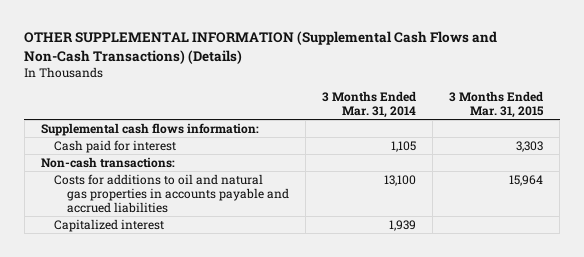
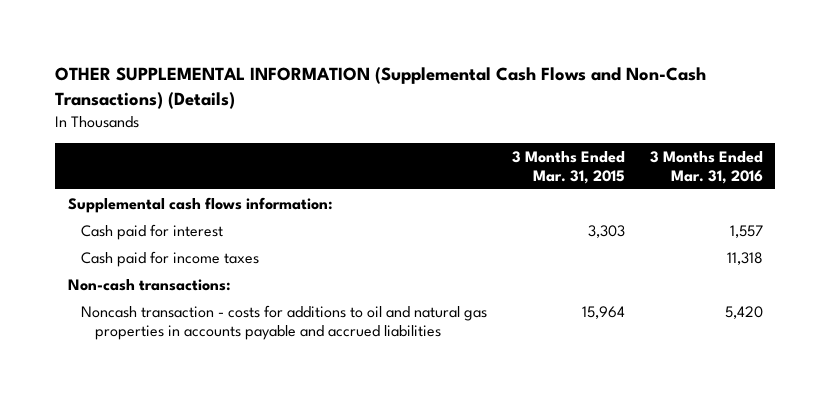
- | 3 Months Ended Mar. 31, 2014 | 3 Months Ended Mar. 31, 2015
+ | 3 Months Ended Mar. 31, 2015 | 3 Months Ended Mar. 31, 2016
+ Cash paid for income taxes | | 11,318
- Costs for additions to oil and natural gas properties in accounts payable and accrued liabilities | 13,100 | 15,964
- Capitalized interest | 1,939 |
+ Noncash transaction - costs for additions to oil and natural gas properties in accounts payable and accrued liabilities | 15,964 | 5,420

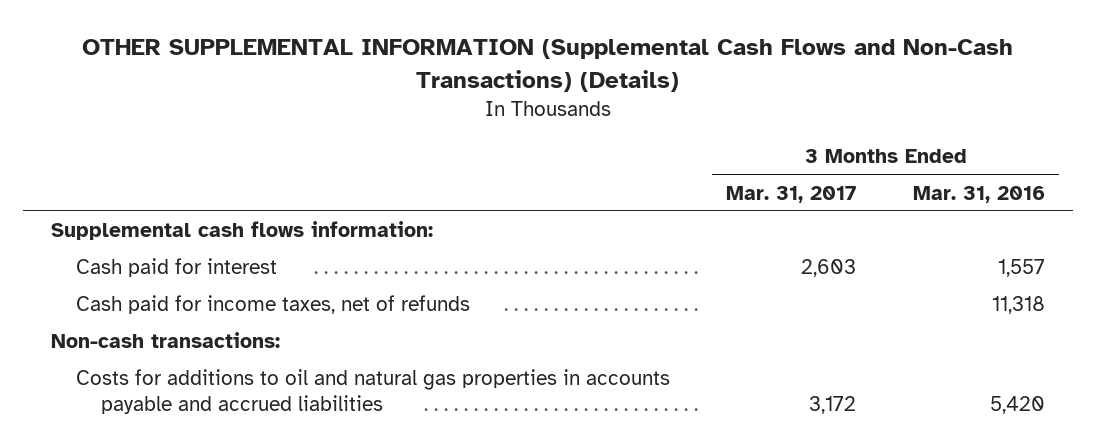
- | 3 Months Ended Mar. 31, 2015 | 3 Months Ended Mar. 31, 2016
+ | 3 Months Ended Mar. 31, 2017 | 3 Months Ended Mar. 31, 2016
- Cash paid for income taxes | | 11,318
+ Cash paid for income taxes, net of refunds | | 11,318
- Noncash transaction - costs for additions to oil and natural gas properties in accounts payable and accrued liabilities | 15,964 | 5,420
+ Costs for additions to oil and natural gas properties in accounts payable and accrued liabilities | 3,172 | 5,420

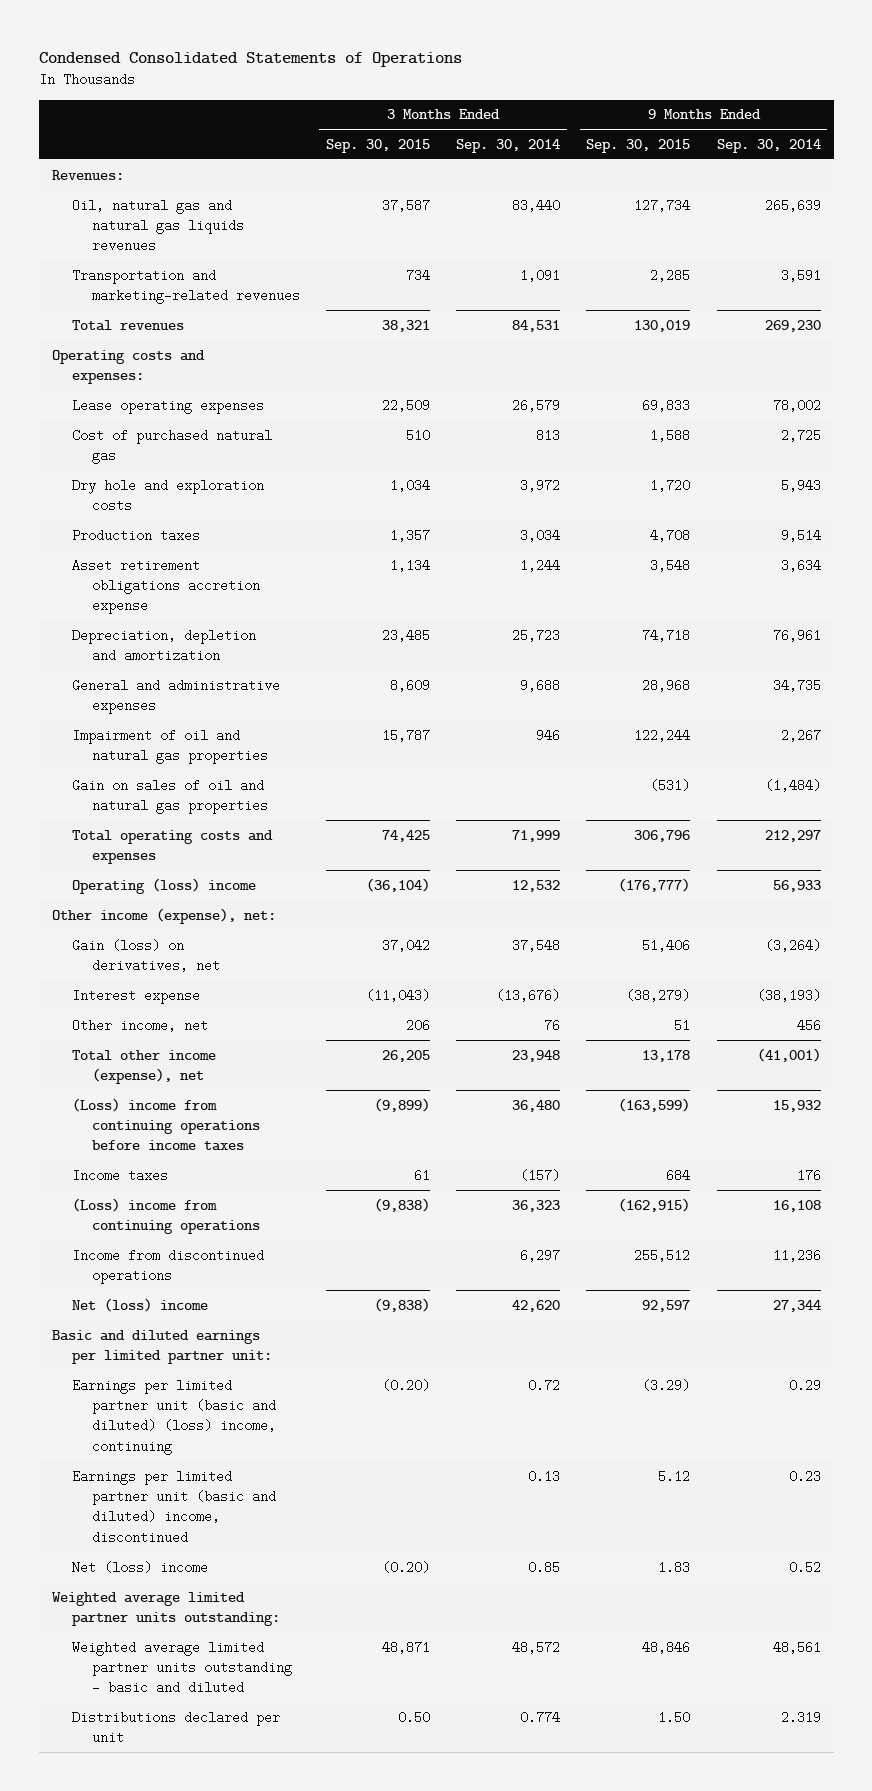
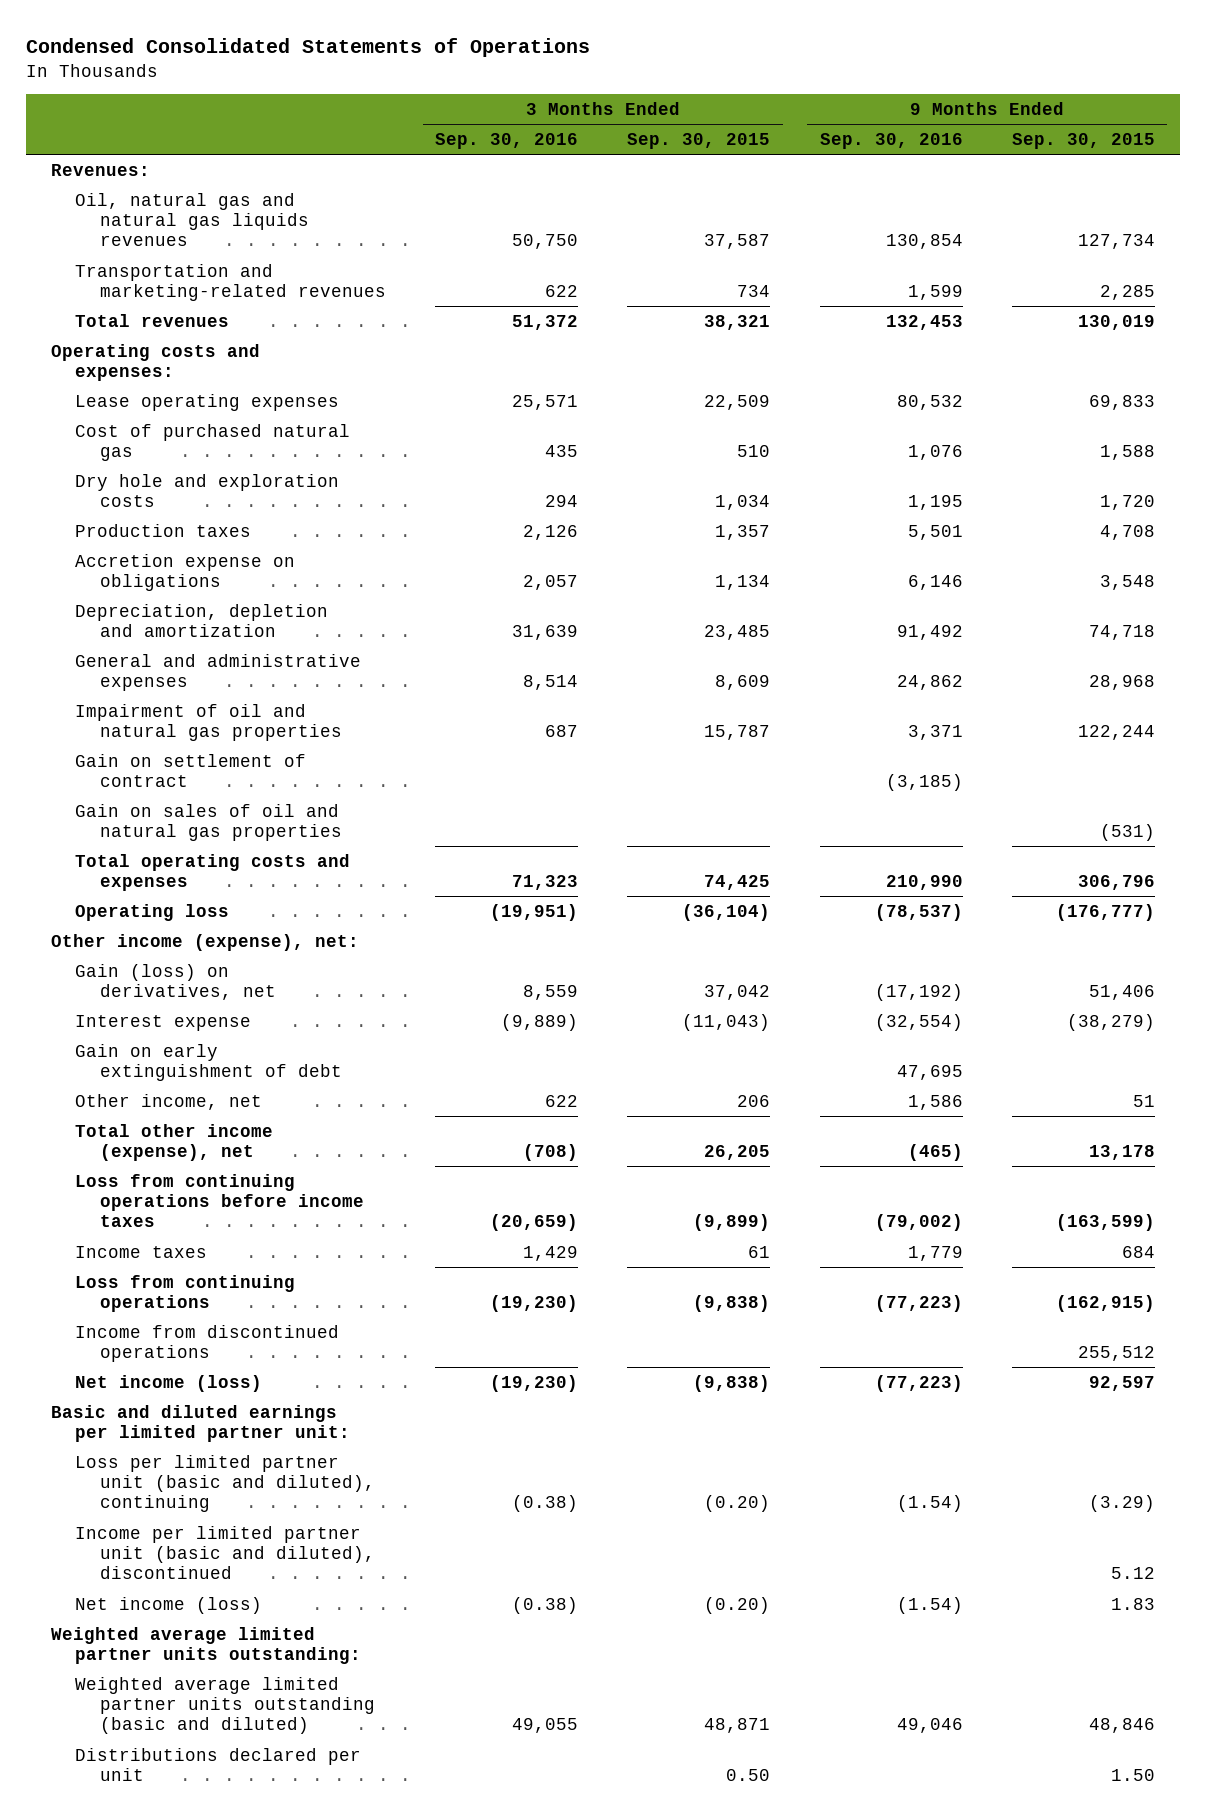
- | 3 Months Ended Sep. 30, 2015 | 3 Months Ended Sep. 30, 2014 | 9 Months Ended Sep. 30, 2015 | 9 Months Ended Sep. 30, 2014
+ | 3 Months Ended Sep. 30, 2016 | 3 Months Ended Sep. 30, 2015 | 9 Months Ended Sep. 30, 2016 | 9 Months Ended Sep. 30, 2015
- Asset retirement obligations accretion expense | 1,134 | 1,244 | 3,548 | 3,634
+ Accretion expense on obligations | 2,057 | 1,134 | 6,146 | 3,548
+ Gain on settlement of contract | | | (3,185) |
- Operating (loss) income | (36,104) | 12,532 | (176,777) | 56,933
+ Operating loss | (19,951) | (36,104) | (78,537) | (176,777)
+ Gain on early extinguishment of debt | | | 47,695 |
- (Loss) income from continuing operations before income taxes | (9,899) | 36,480 | (163,599) | 15,932
+ Loss from continuing operations before income taxes | (20,659) | (9,899) | (79,002) | (163,599)
- (Loss) income from continuing operations | (9,838) | 36,323 | (162,915) | 16,108
+ Loss from continuing operations | (19,230) | (9,838) | (77,223) | (162,915)
- Net (loss) income | (9,838) | 42,620 | 92,597 | 27,344
+ Net income (loss) | (19,230) | (9,838) | (77,223) | 92,597
- Earnings per limited partner unit (basic and diluted) (loss) income, continuing | (0.20) | 0.72 | (3.29) | 0.29
- Earnings per limited partner unit (basic and diluted) income, discontinued | | 0.13 | 5.12 | 0.23
- Net (loss) income | (0.20) | 0.85 | 1.83 | 0.52
+ Loss per limited partner unit (basic and diluted), continuing | (0.38) | (0.20) | (1.54) | (3.29)
+ Income per limited partner unit (basic and diluted), discontinued | | | | 5.12
+ Net income (loss) | (0.38) | (0.20) | (1.54) | 1.83
- Weighted average limited partner units outstanding - basic and diluted | 48,871 | 48,572 | 48,846 | 48,561
+ Weighted average limited partner units outstanding (basic and diluted) | 49,055 | 48,871 | 49,046 | 48,846

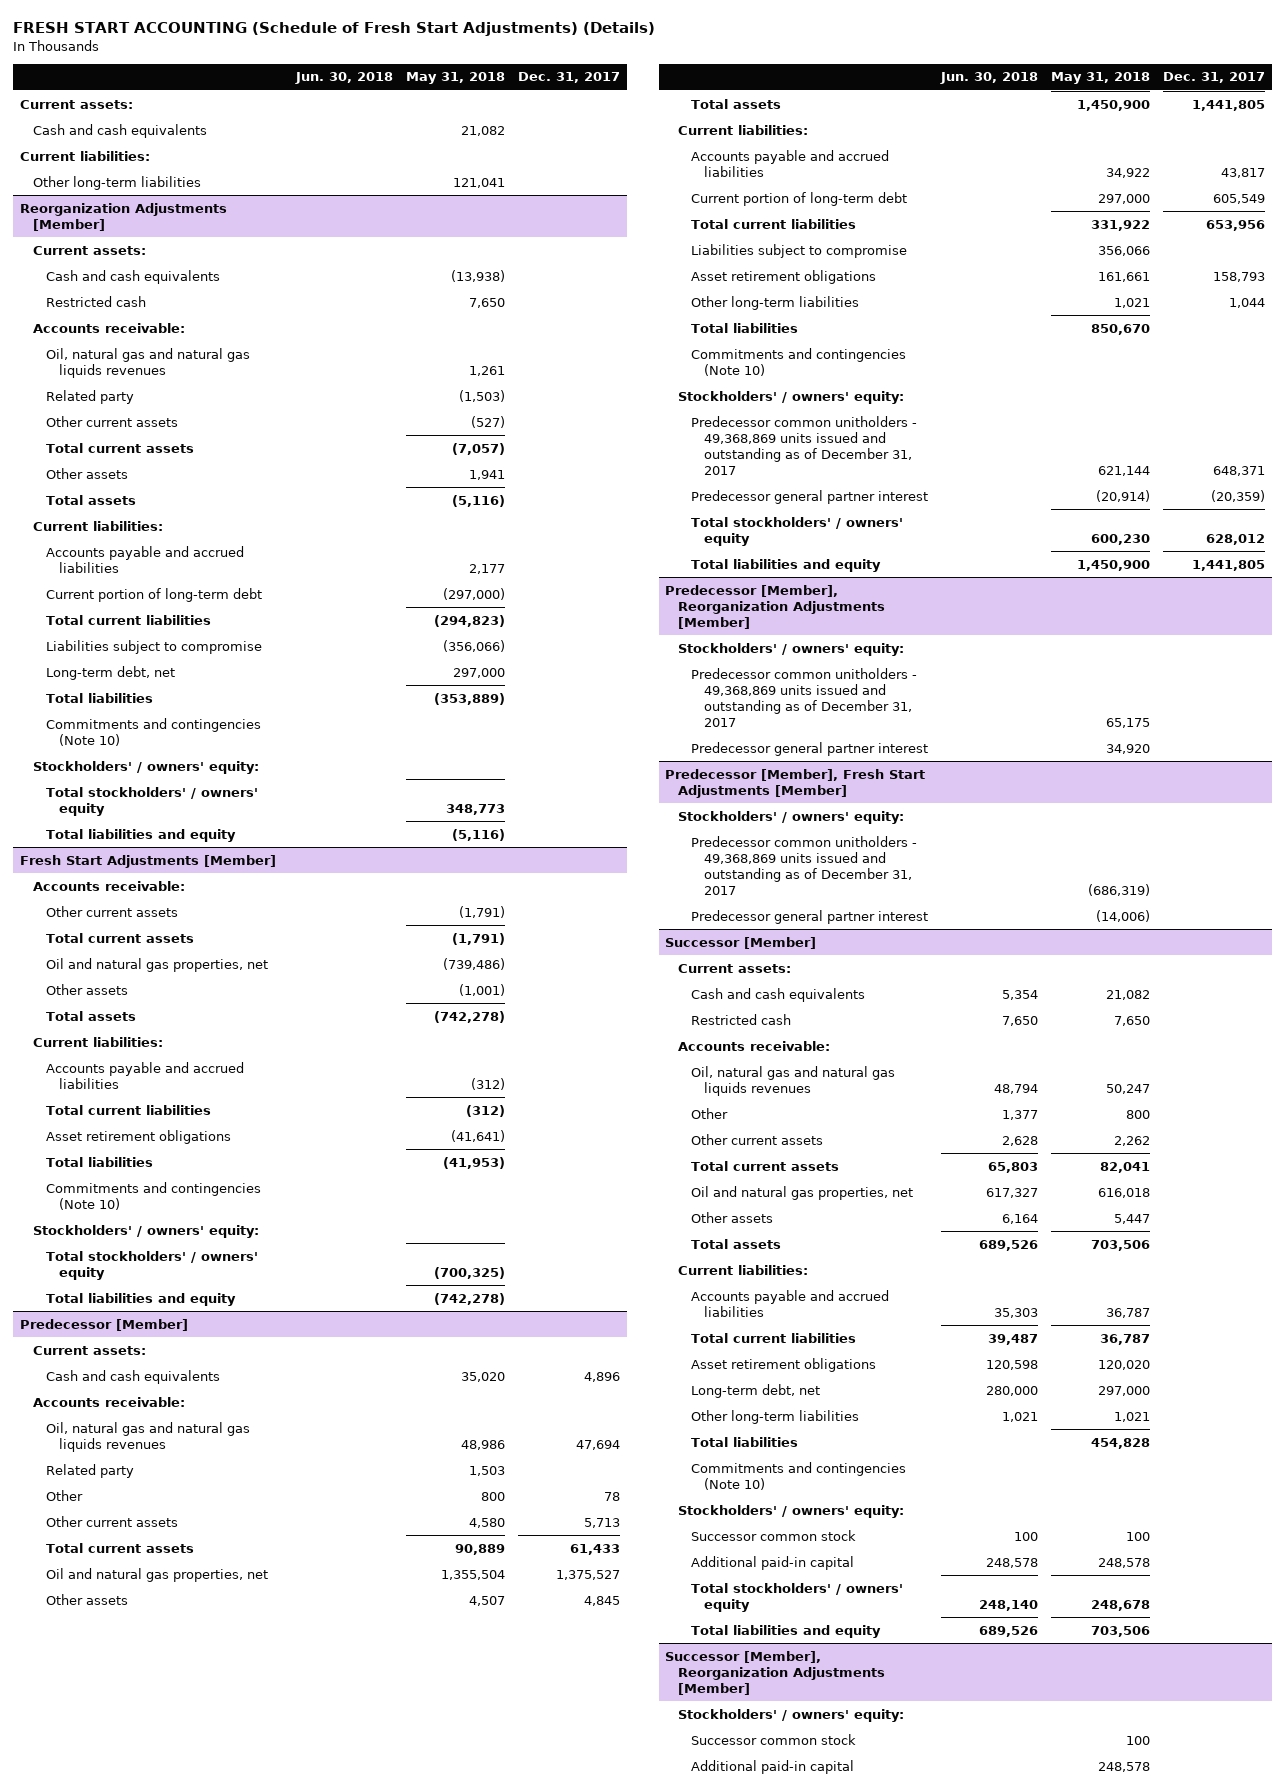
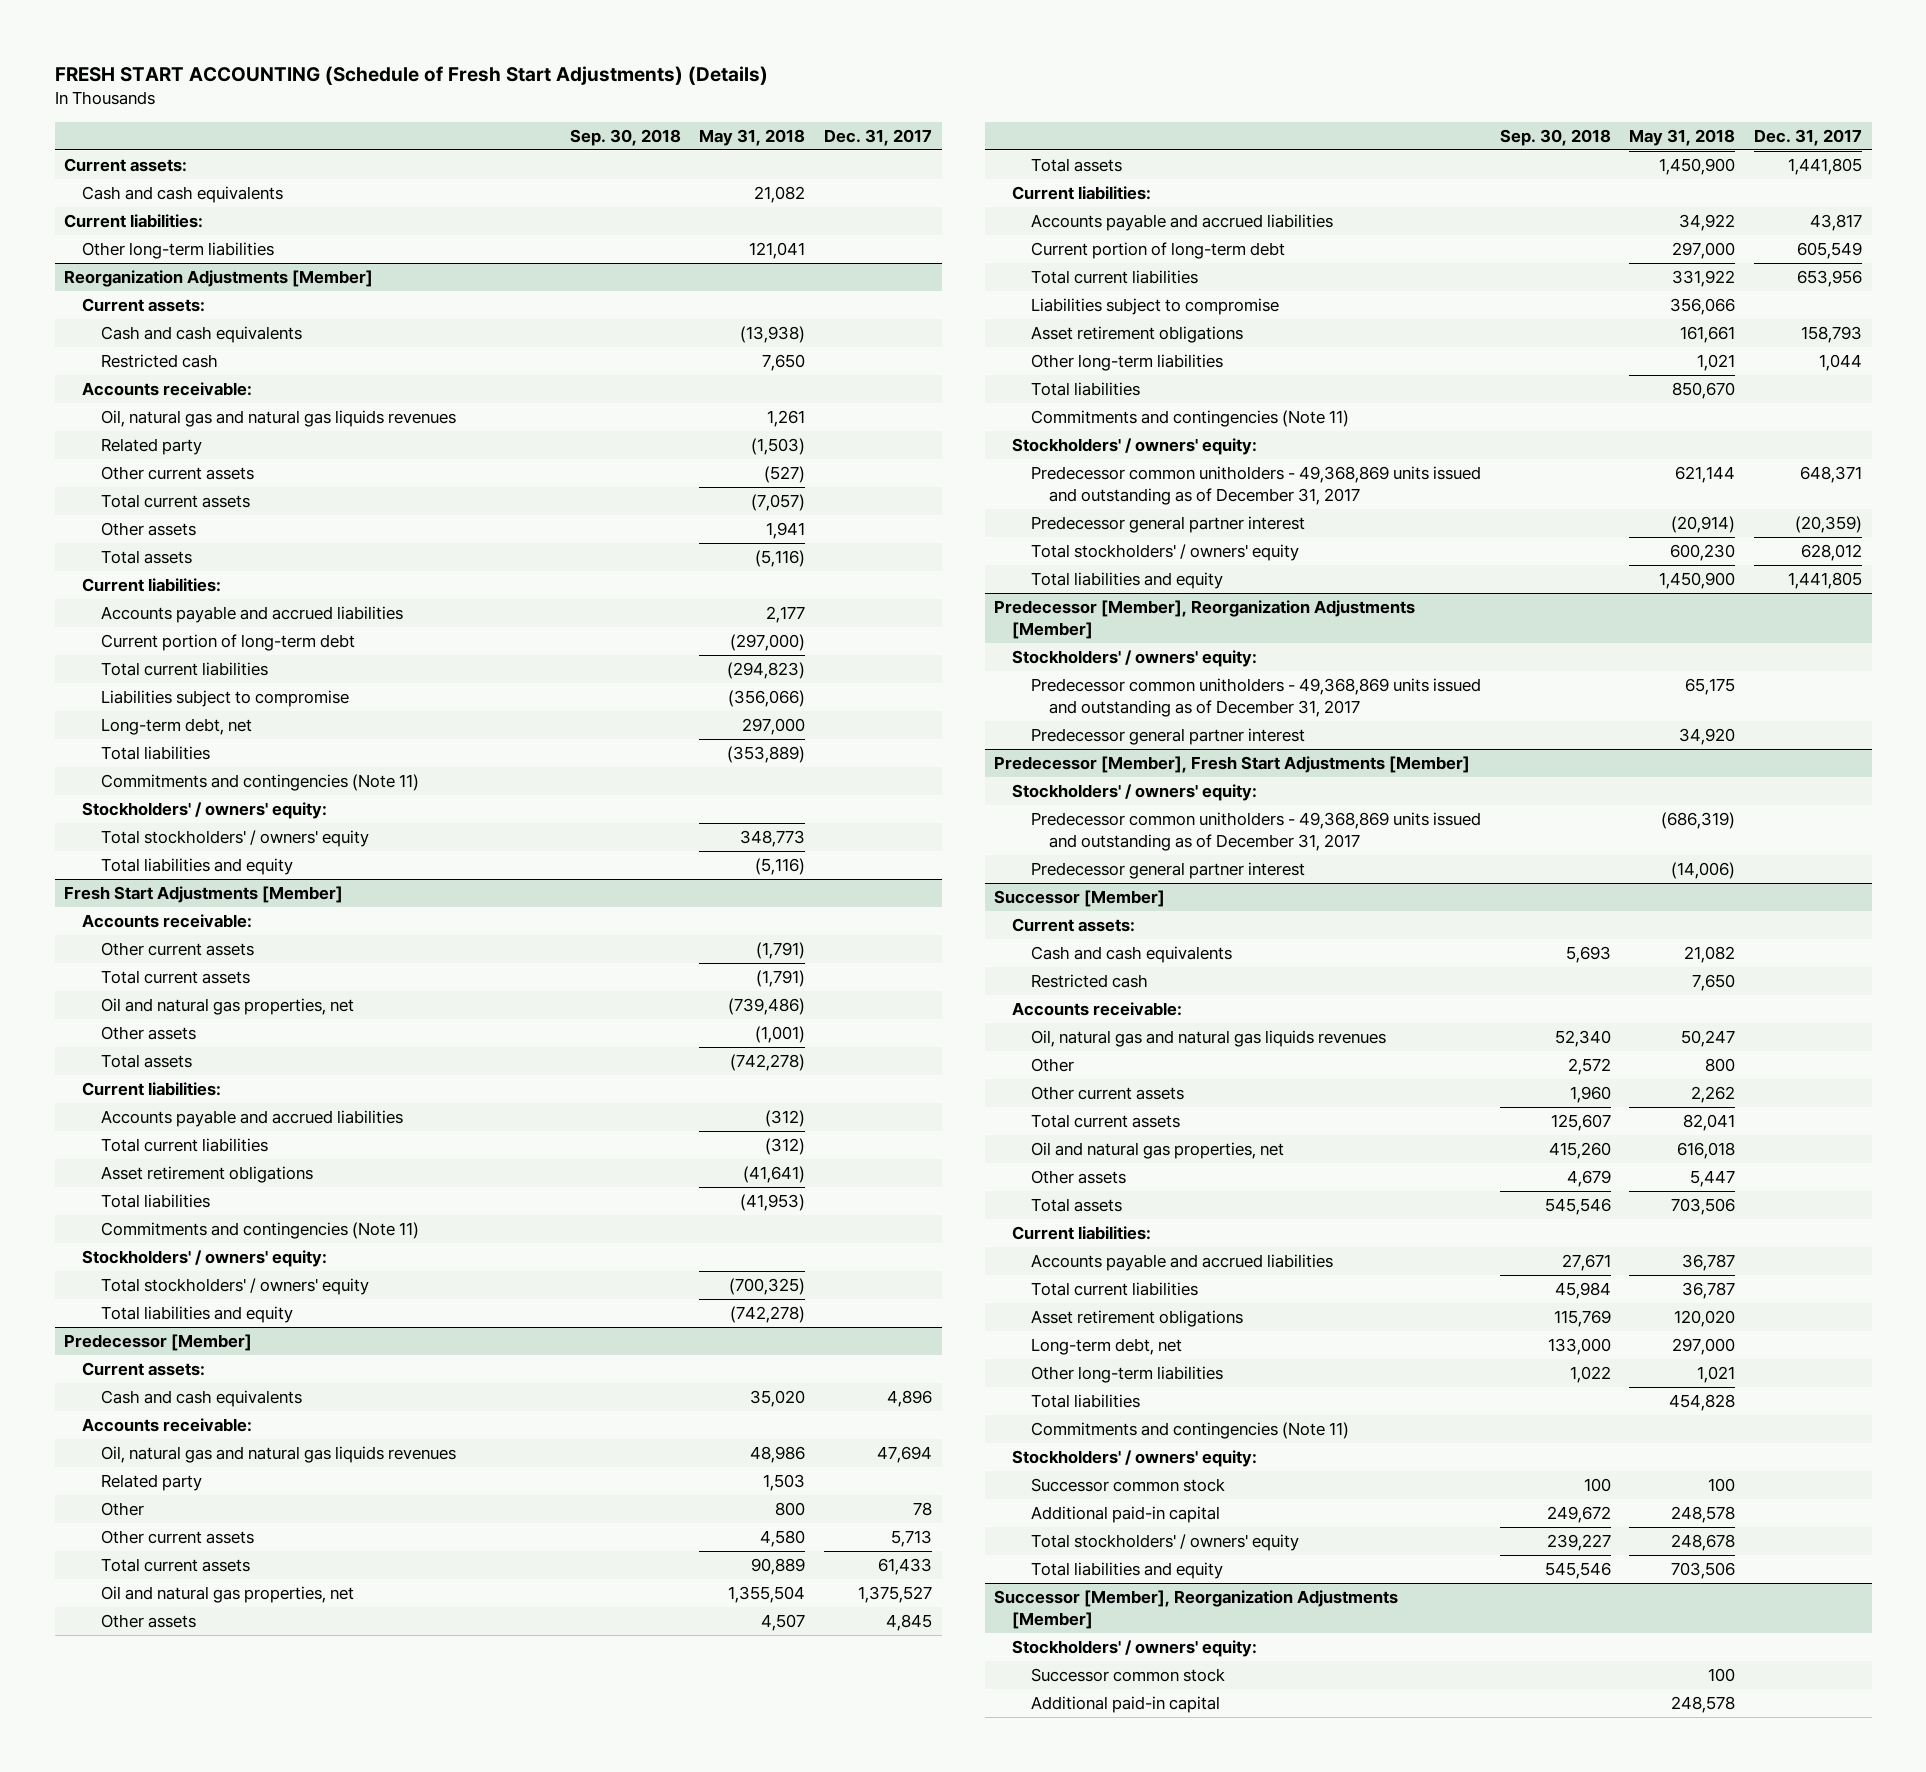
- | Jun. 30, 2018 | May 31, 2018 | Dec. 31, 2017
+ | Sep. 30, 2018 | May 31, 2018 | Dec. 31, 2017
@ Reorganization Adjustments [Member]
- Commitments and contingencies (Note 10)
+ Commitments and contingencies (Note 11)
@ Fresh Start Adjustments [Member]
- Commitments and contingencies (Note 10)
+ Commitments and contingencies (Note 11)
@ Predecessor [Member]
- Commitments and contingencies (Note 10)
+ Commitments and contingencies (Note 11)
@ Successor [Member]
- Commitments and contingencies (Note 10)
+ Commitments and contingencies (Note 11)

